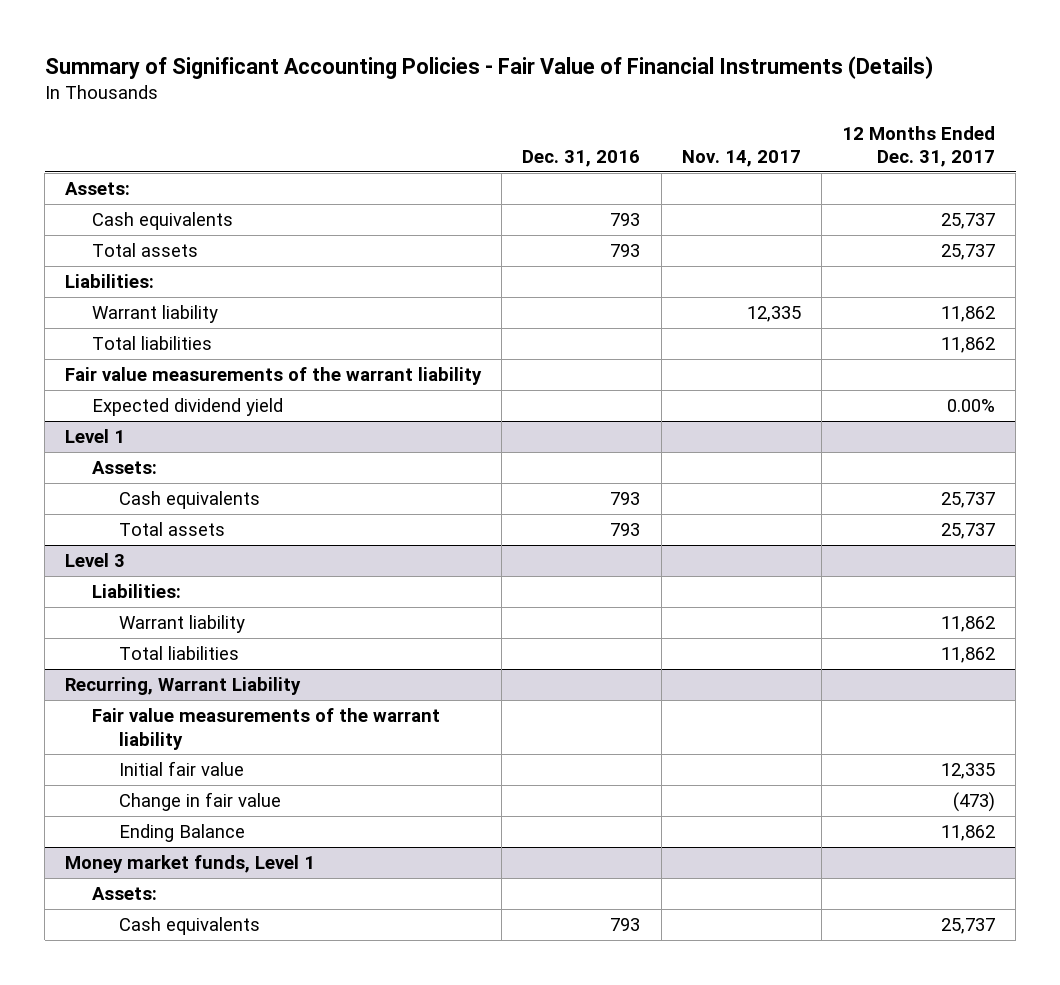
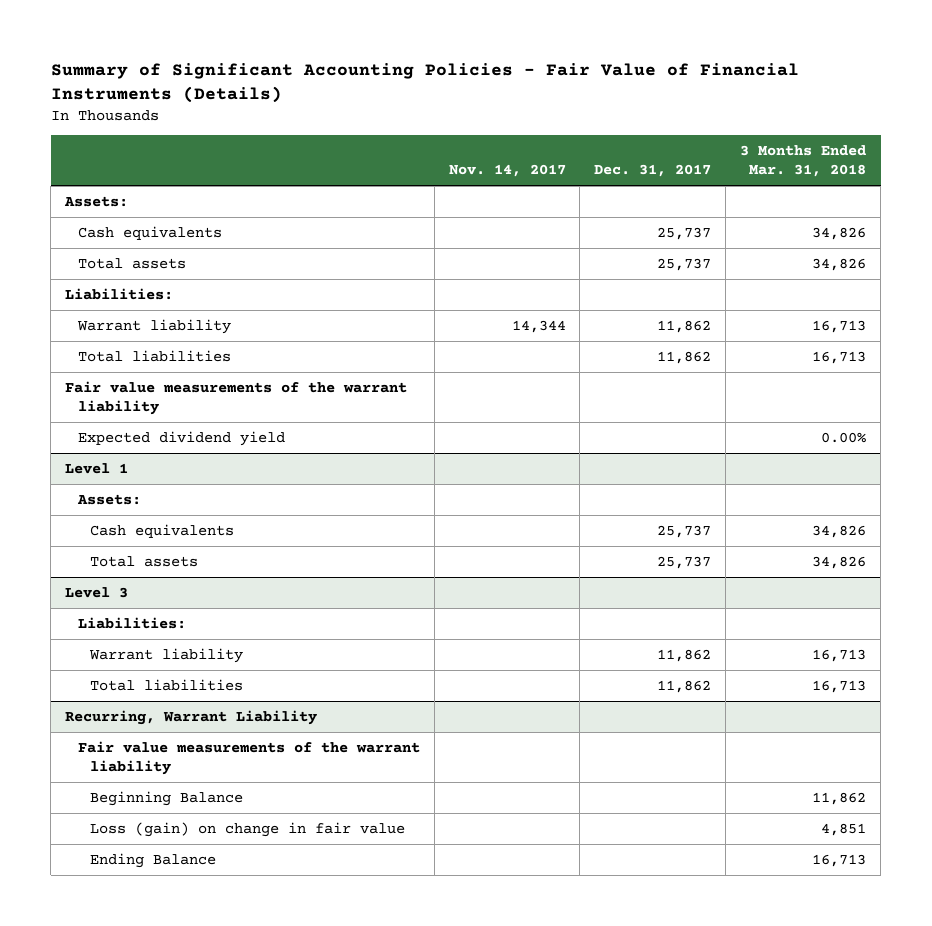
- | Dec. 31, 2016 | Nov. 14, 2017 | 12 Months Ended Dec. 31, 2017
+ | Nov. 14, 2017 | Dec. 31, 2017 | 3 Months Ended Mar. 31, 2018
- Warrant liability | | 12,335 | 11,862
+ Warrant liability | 14,344 | 11,862 | 16,713
@ Recurring, Warrant Liability
- Initial fair value | | | 12,335
- Change in fair value | | | (473)
+ Beginning Balance | | | 11,862
+ Loss (gain) on change in fair value | | | 4,851
- Money market funds, Level 1
- Assets:
- Cash equivalents | 793 | | 25,737

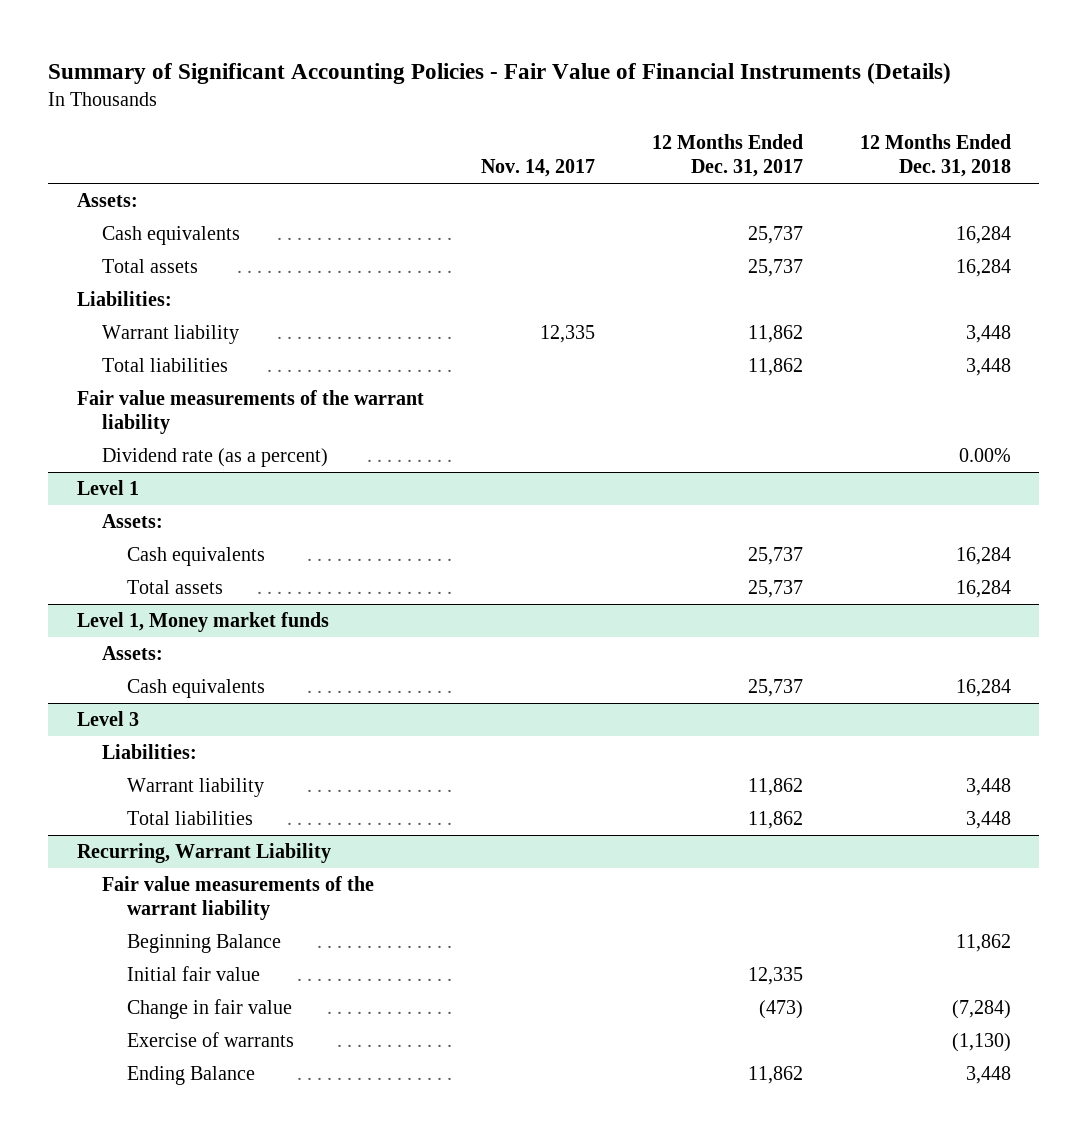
- | Nov. 14, 2017 | Dec. 31, 2017 | 3 Months Ended Mar. 31, 2018
+ | Nov. 14, 2017 | 12 Months Ended Dec. 31, 2017 | 12 Months Ended Dec. 31, 2018
- Warrant liability | 14,344 | 11,862 | 16,713
+ Warrant liability | 12,335 | 11,862 | 3,448
- Expected dividend yield | | | 0.00%
+ Dividend rate (as a percent) | | | 0.00%
+ Level 1, Money market funds
+ Assets:
+ Cash equivalents | | 25,737 | 16,284
@ Recurring, Warrant Liability
- Loss (gain) on change in fair value | | | 4,851
+ Initial fair value | | 12,335 |
+ Change in fair value | | (473) | (7,284)
+ Exercise of warrants | | | (1,130)

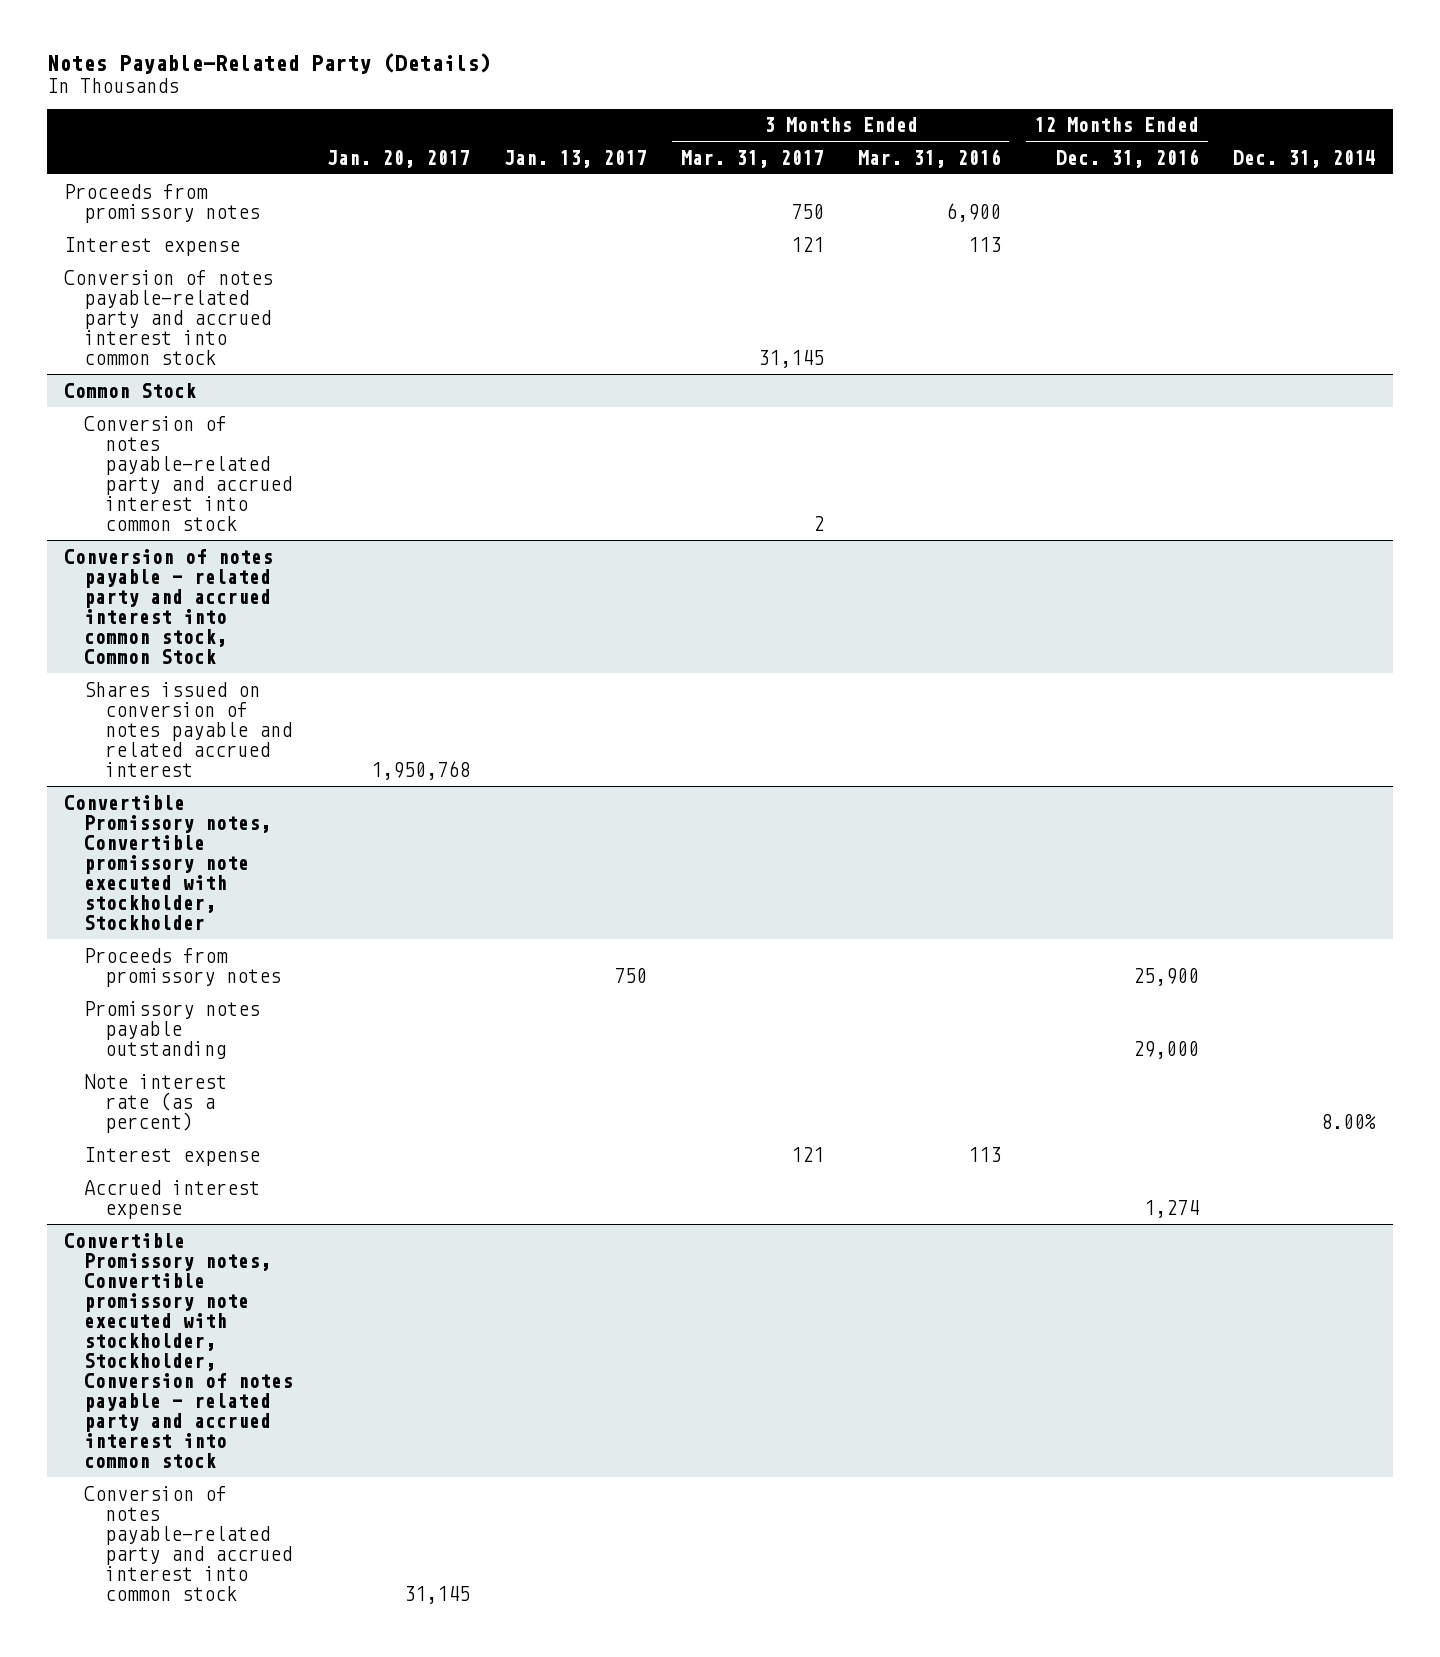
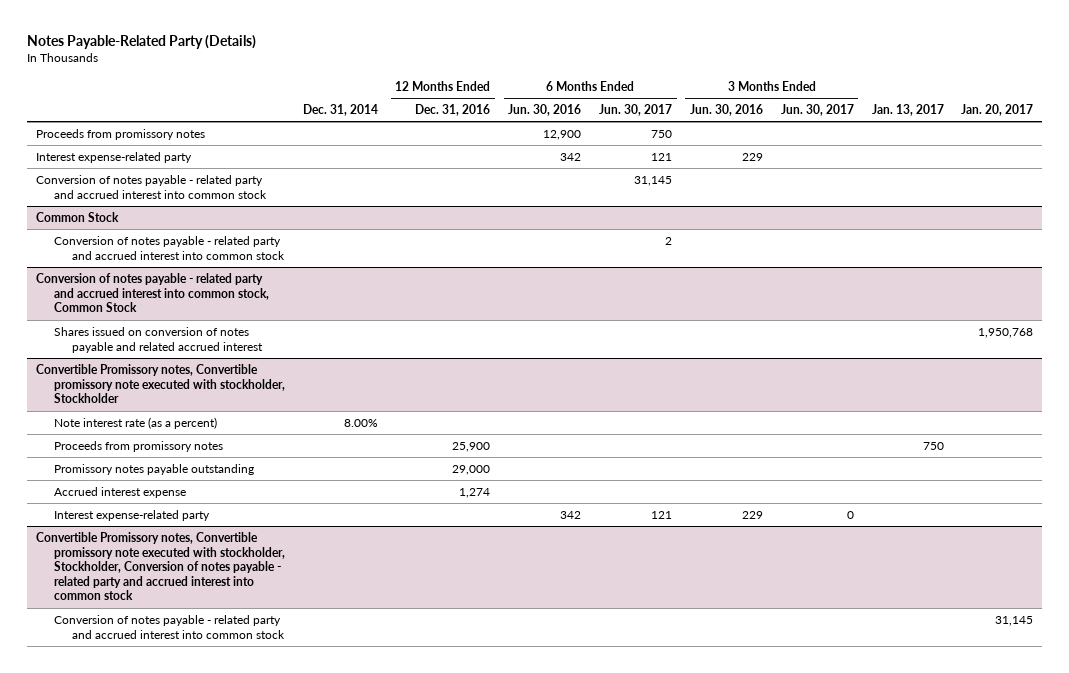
- | Jan. 20, 2017 | Jan. 13, 2017 | 3 Months Ended Mar. 31, 2017 | 3 Months Ended Mar. 31, 2016 | 12 Months Ended Dec. 31, 2016 | Dec. 31, 2014
+ | Dec. 31, 2014 | 12 Months Ended Dec. 31, 2016 | 6 Months Ended Jun. 30, 2016 | 6 Months Ended Jun. 30, 2017 | 3 Months Ended Jun. 30, 2016 | 3 Months Ended Jun. 30, 2017 | Jan. 13, 2017 | Jan. 20, 2017
- Interest expense | | | 121 | 113 | |
- Conversion of notes payable-related party and accrued interest into common stock | | | 31,145 | | |
+ Interest expense-related party | | | 342 | 121 | 229 | | |
+ Conversion of notes payable - related party and accrued interest into common stock | | | | 31,145 | | | |
@ Common Stock
- Conversion of notes payable-related party and accrued interest into common stock | | | 2 | | |
+ Conversion of notes payable - related party and accrued interest into common stock | | | | 2 | | | |
@ Convertible Promissory notes, Convertible promissory note executed with stockholder, Stockholder
moved up: Note interest rate (as a percent) | 8.00% | | | | | | |
- Interest expense | | | 121 | 113 | |
+ Interest expense-related party | | | 342 | 121 | 229 | 0 | |
@ Convertible Promissory notes, Convertible promissory note executed with stockholder, Stockholder, Conversion of notes payable - related party and accrued interest into common stock
- Conversion of notes payable-related party and accrued interest into common stock | 31,145 | | | | |
+ Conversion of notes payable - related party and accrued interest into common stock | | | | | | | | 31,145

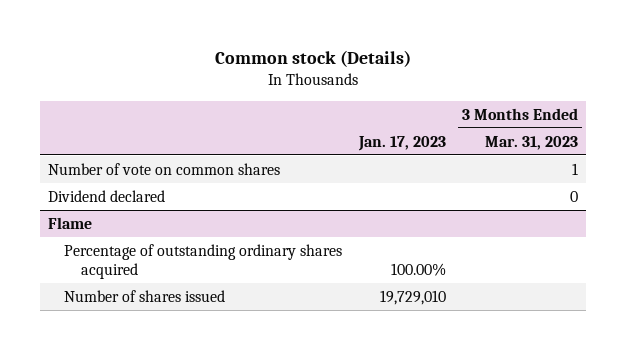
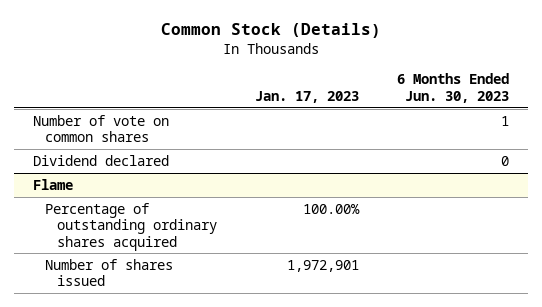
- Common stock (Details)
+ Common Stock (Details)
- | Jan. 17, 2023 | 3 Months Ended Mar. 31, 2023
+ | Jan. 17, 2023 | 6 Months Ended Jun. 30, 2023
@ Flame
- Number of shares issued | 19,729,010 |
+ Number of shares issued | 1,972,901 |

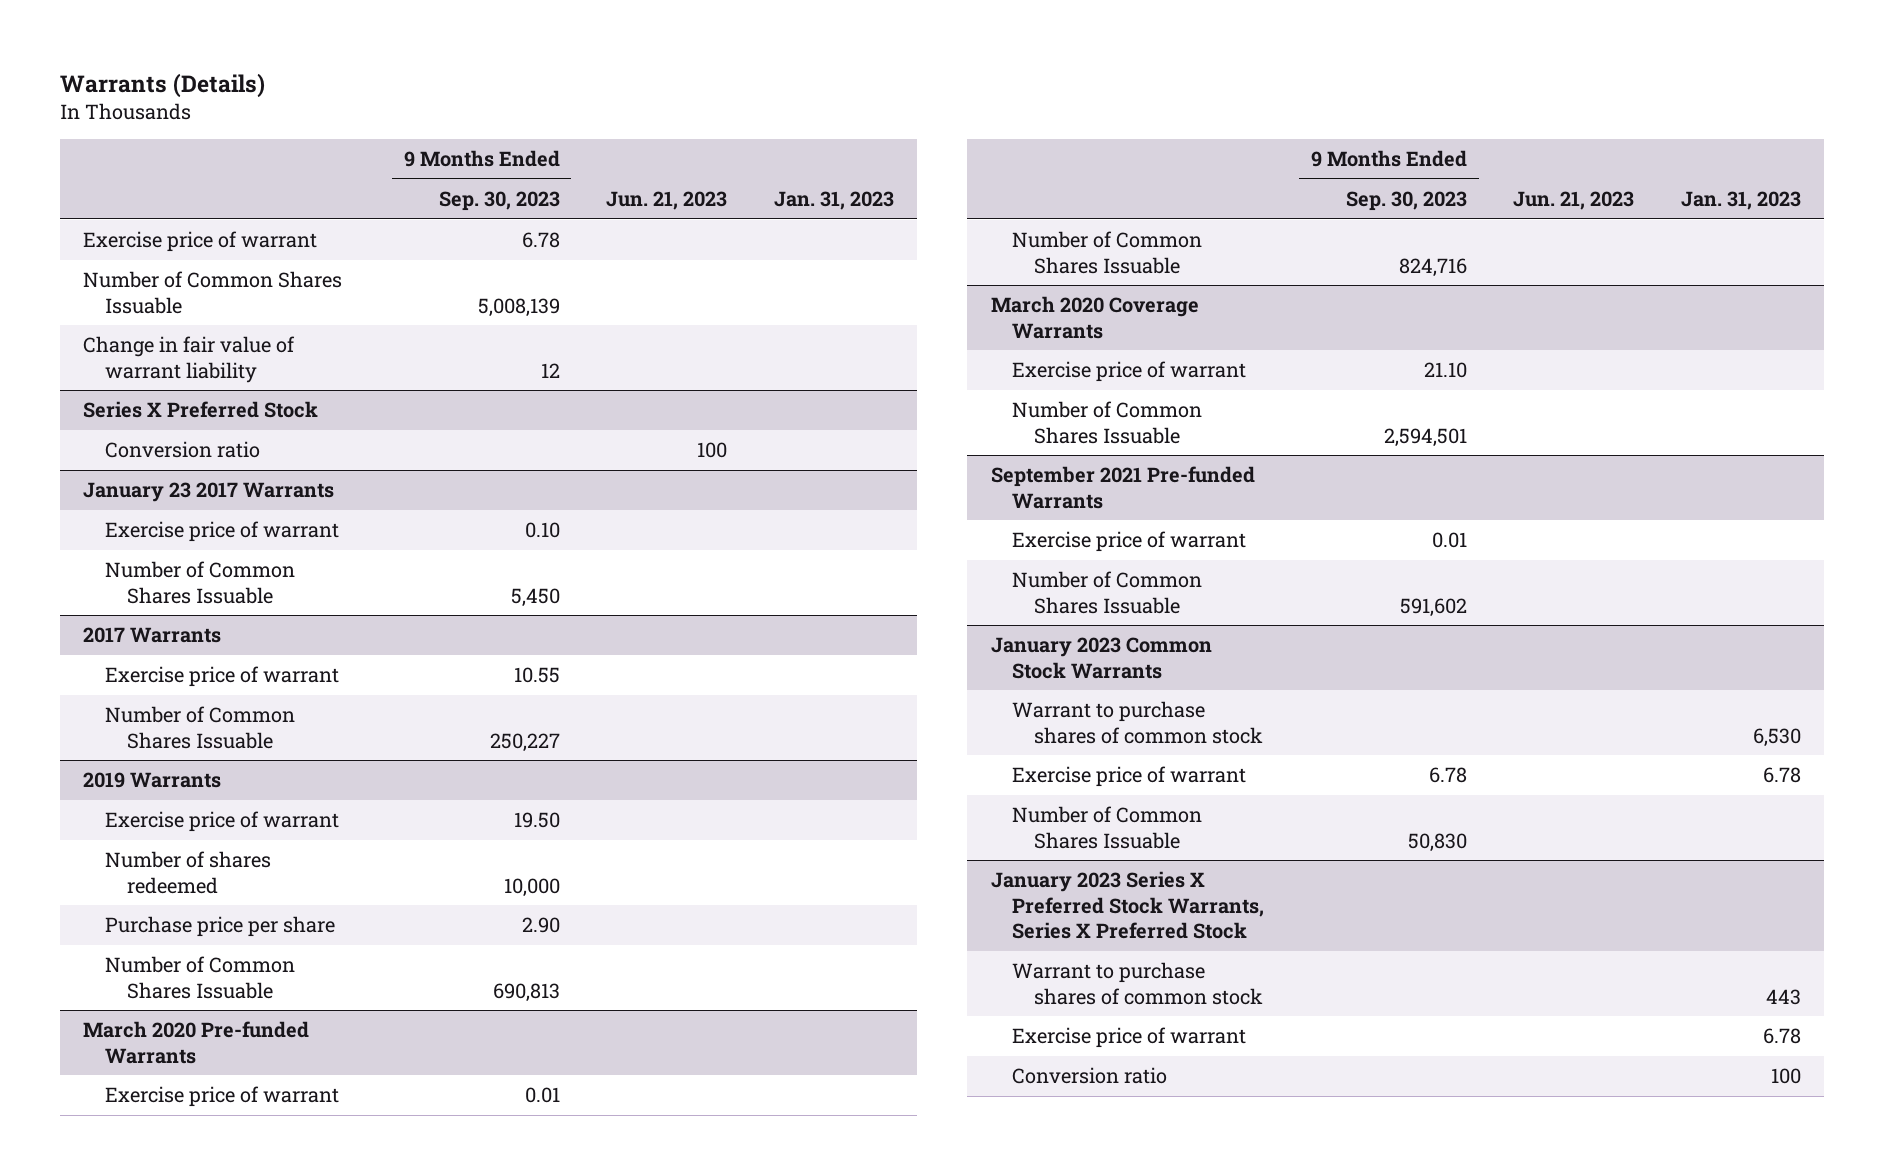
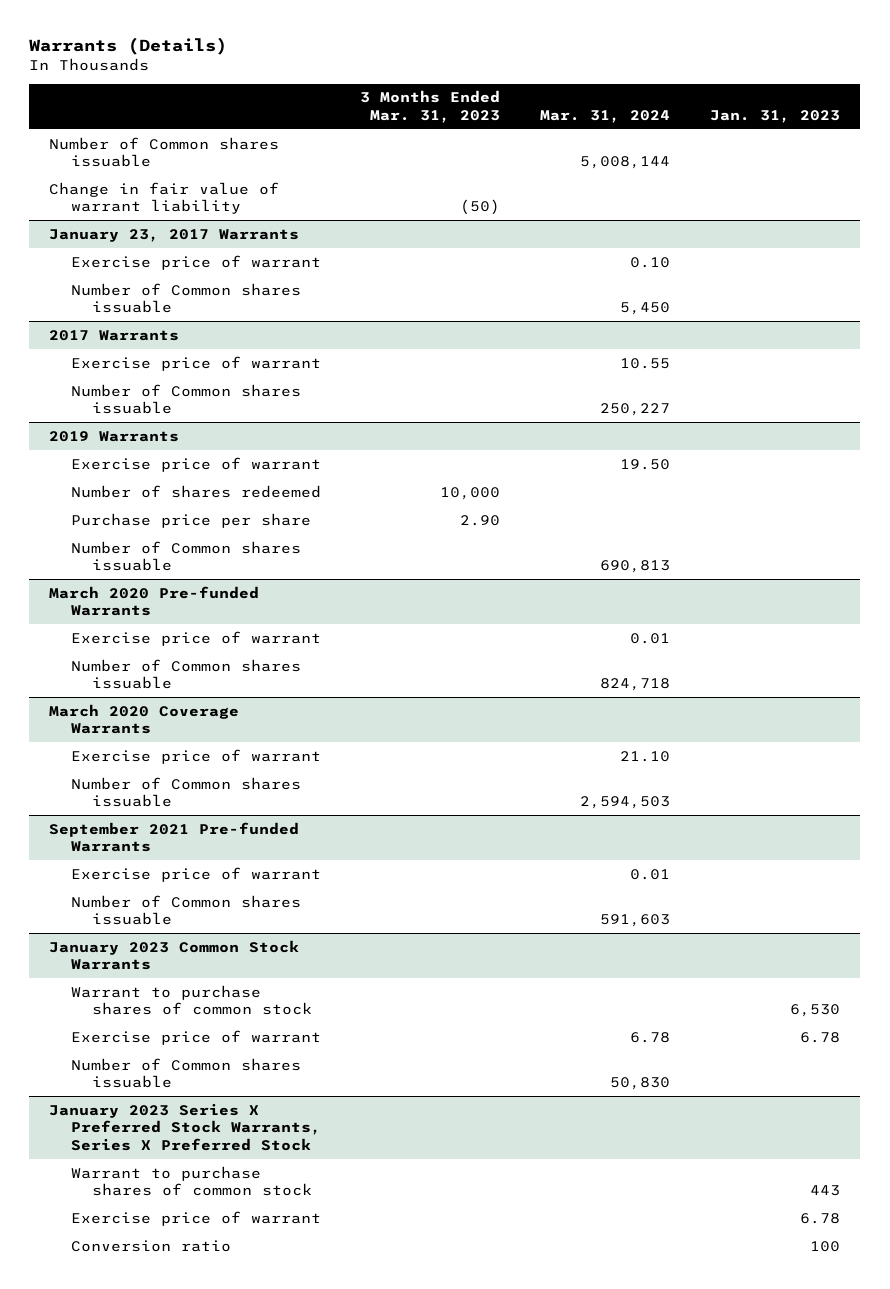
- | 9 Months Ended Sep. 30, 2023 | Jun. 21, 2023 | Jan. 31, 2023
+ | 3 Months Ended Mar. 31, 2023 | Mar. 31, 2024 | Jan. 31, 2023
- Exercise price of warrant | 6.78 | |
- Number of Common Shares Issuable | 5,008,139 | |
+ Number of Common shares issuable | | 5,008,144 |
- Series X Preferred Stock
- Conversion ratio | | 100 |
- January 23 2017 Warrants
+ January 23, 2017 Warrants
- Number of Common Shares Issuable | 5,450 | |
+ Number of Common shares issuable | | 5,450 |
@ 2017 Warrants
- Number of Common Shares Issuable | 250,227 | |
+ Number of Common shares issuable | | 250,227 |
@ 2019 Warrants
- Number of Common Shares Issuable | 690,813 | |
+ Number of Common shares issuable | | 690,813 |
@ March 2020 Pre-funded Warrants
- Number of Common Shares Issuable | 824,716 | |
+ Number of Common shares issuable | | 824,718 |
@ March 2020 Coverage Warrants
- Number of Common Shares Issuable | 2,594,501 | |
+ Number of Common shares issuable | | 2,594,503 |
@ September 2021 Pre-funded Warrants
- Number of Common Shares Issuable | 591,602 | |
+ Number of Common shares issuable | | 591,603 |
@ January 2023 Common Stock Warrants
- Number of Common Shares Issuable | 50,830 | |
+ Number of Common shares issuable | | 50,830 |

